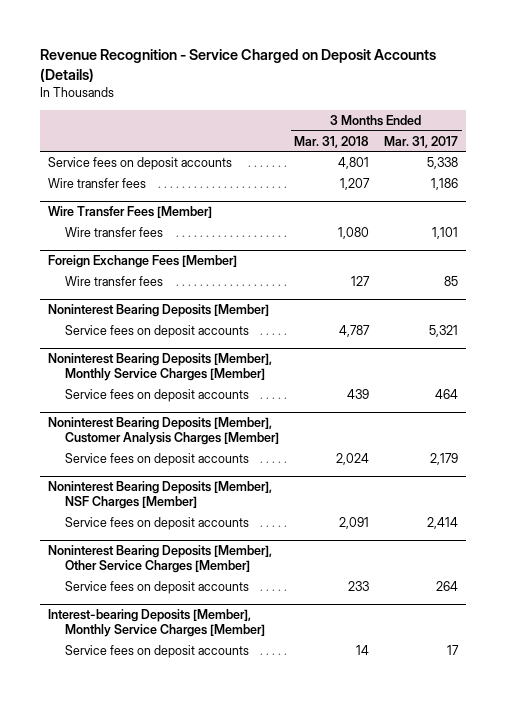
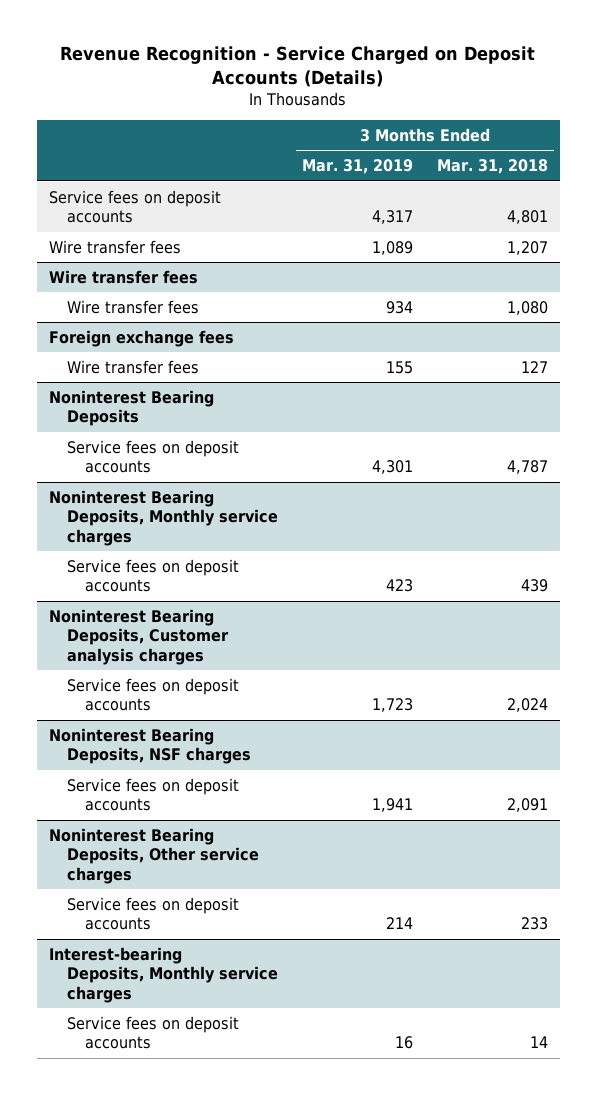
- | 3 Months Ended Mar. 31, 2018 | 3 Months Ended Mar. 31, 2017
+ | 3 Months Ended Mar. 31, 2019 | 3 Months Ended Mar. 31, 2018
- Wire Transfer Fees [Member]
+ Wire transfer fees
- Foreign Exchange Fees [Member]
+ Foreign exchange fees
- Noninterest Bearing Deposits [Member]
+ Noninterest Bearing Deposits
- Noninterest Bearing Deposits [Member], Monthly Service Charges [Member]
+ Noninterest Bearing Deposits, Monthly service charges
- Noninterest Bearing Deposits [Member], Customer Analysis Charges [Member]
+ Noninterest Bearing Deposits, Customer analysis charges
- Noninterest Bearing Deposits [Member], NSF Charges [Member]
+ Noninterest Bearing Deposits, NSF charges
- Noninterest Bearing Deposits [Member], Other Service Charges [Member]
+ Noninterest Bearing Deposits, Other service charges
- Interest-bearing Deposits [Member], Monthly Service Charges [Member]
+ Interest-bearing Deposits, Monthly service charges

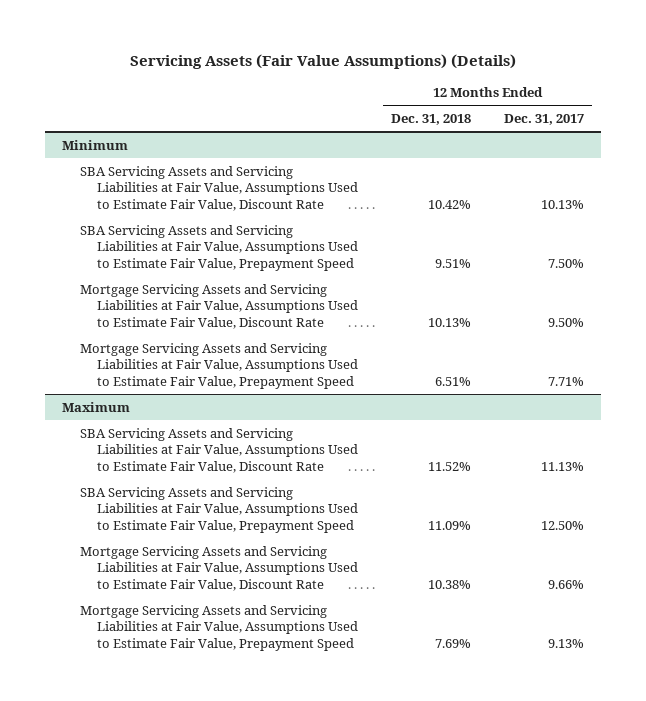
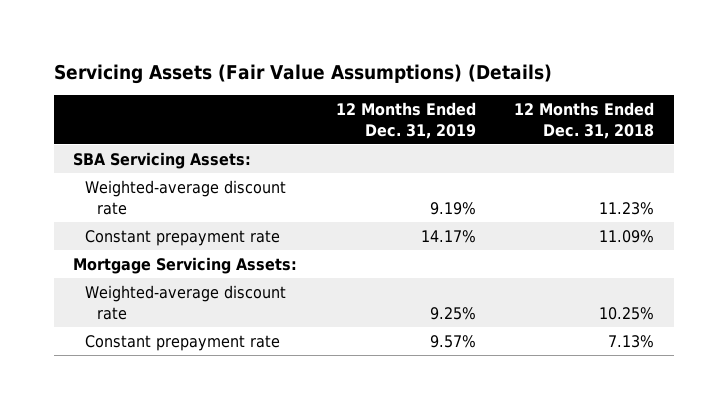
- | 12 Months Ended Dec. 31, 2018 | 12 Months Ended Dec. 31, 2017
+ | 12 Months Ended Dec. 31, 2019 | 12 Months Ended Dec. 31, 2018
- Minimum
- SBA Servicing Assets and Servicing Liabilities at Fair Value, Assumptions Used to Estimate Fair Value, Discount Rate | 10.42% | 10.13%
- SBA Servicing Assets and Servicing Liabilities at Fair Value, Assumptions Used to Estimate Fair Value, Prepayment Speed | 9.51% | 7.50%
- Mortgage Servicing Assets and Servicing Liabilities at Fair Value, Assumptions Used to Estimate Fair Value, Discount Rate | 10.13% | 9.50%
- Mortgage Servicing Assets and Servicing Liabilities at Fair Value, Assumptions Used to Estimate Fair Value, Prepayment Speed | 6.51% | 7.71%
- Maximum
- SBA Servicing Assets and Servicing Liabilities at Fair Value, Assumptions Used to Estimate Fair Value, Discount Rate | 11.52% | 11.13%
- SBA Servicing Assets and Servicing Liabilities at Fair Value, Assumptions Used to Estimate Fair Value, Prepayment Speed | 11.09% | 12.50%
- Mortgage Servicing Assets and Servicing Liabilities at Fair Value, Assumptions Used to Estimate Fair Value, Discount Rate | 10.38% | 9.66%
- Mortgage Servicing Assets and Servicing Liabilities at Fair Value, Assumptions Used to Estimate Fair Value, Prepayment Speed | 7.69% | 9.13%
+ SBA Servicing Assets:
+ Weighted-average discount rate | 9.19% | 11.23%
+ Constant prepayment rate | 14.17% | 11.09%
+ Mortgage Servicing Assets:
+ Weighted-average discount rate | 9.25% | 10.25%
+ Constant prepayment rate | 9.57% | 7.13%

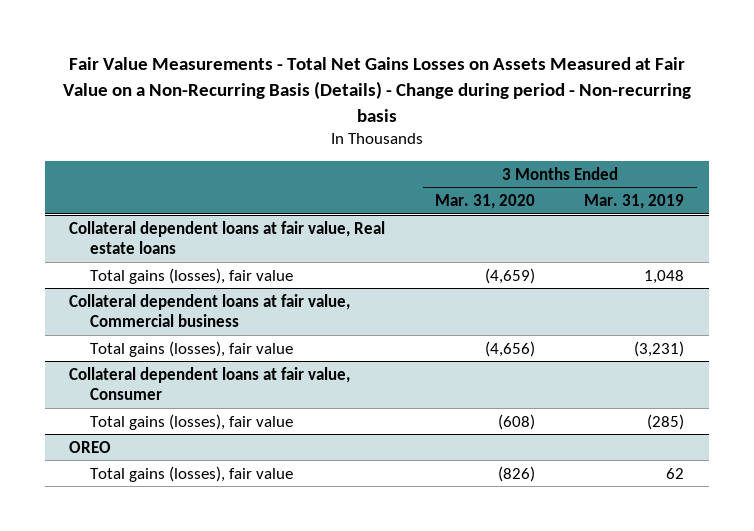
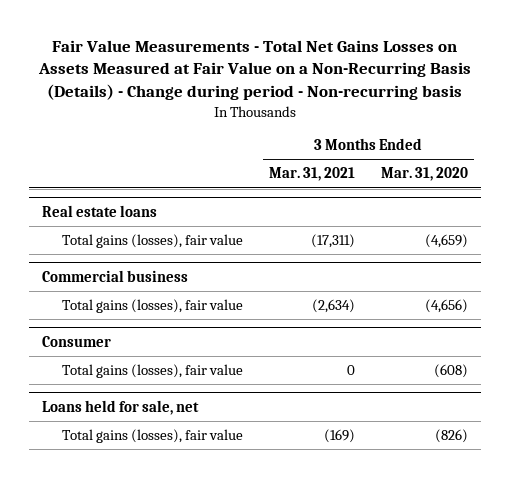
- | 3 Months Ended Mar. 31, 2020 | 3 Months Ended Mar. 31, 2019
+ | 3 Months Ended Mar. 31, 2021 | 3 Months Ended Mar. 31, 2020
- Collateral dependent loans at fair value, Real estate loans
+ Real estate loans
- Collateral dependent loans at fair value, Commercial business
+ Commercial business
- Collateral dependent loans at fair value, Consumer
+ Consumer
- OREO
+ Loans held for sale, net

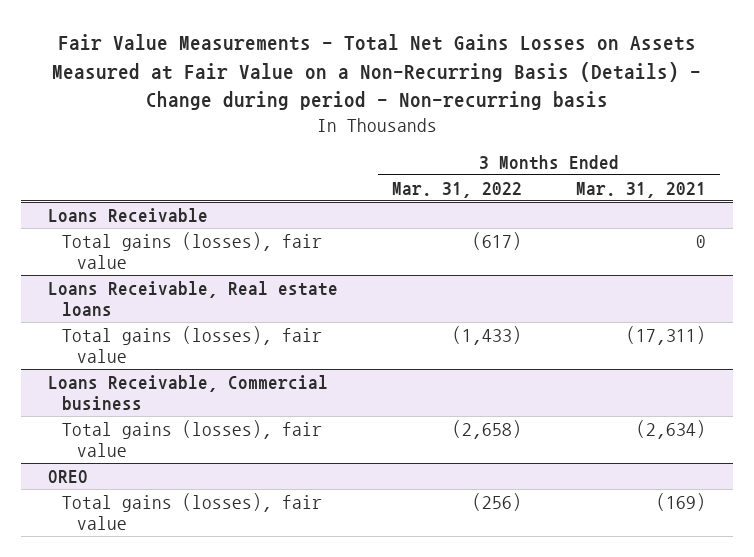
- | 3 Months Ended Mar. 31, 2021 | 3 Months Ended Mar. 31, 2020
+ | 3 Months Ended Mar. 31, 2022 | 3 Months Ended Mar. 31, 2021
- Real estate loans
+ Loans Receivable
+ Total gains (losses), fair value | (617) | 0
+ Loans Receivable, Real estate loans
- Commercial business
+ Loans Receivable, Commercial business
- Consumer
- Total gains (losses), fair value | 0 | (608)
- Loans held for sale, net
+ OREO

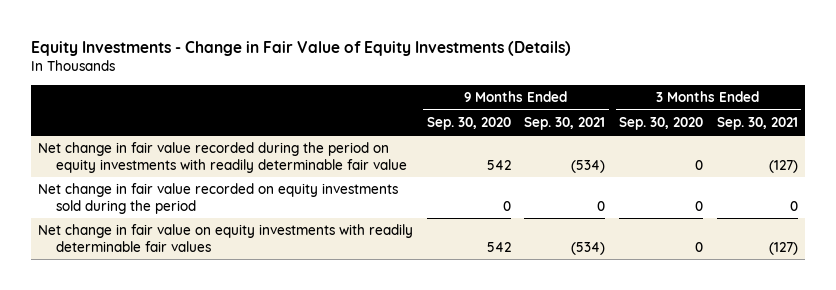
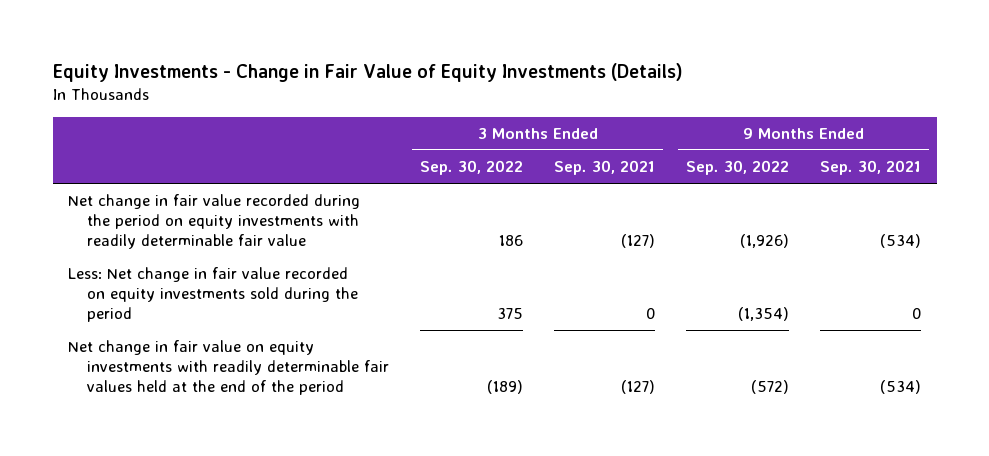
- | 9 Months Ended Sep. 30, 2020 | 9 Months Ended Sep. 30, 2021 | 3 Months Ended Sep. 30, 2020 | 3 Months Ended Sep. 30, 2021
+ | 3 Months Ended Sep. 30, 2022 | 3 Months Ended Sep. 30, 2021 | 9 Months Ended Sep. 30, 2022 | 9 Months Ended Sep. 30, 2021
- Net change in fair value recorded on equity investments sold during the period | 0 | 0 | 0 | 0
- Net change in fair value on equity investments with readily determinable fair values | 542 | (534) | 0 | (127)
+ Less: Net change in fair value recorded on equity investments sold during the period | 375 | 0 | (1,354) | 0
+ Net change in fair value on equity investments with readily determinable fair values held at the end of the period | (189) | (127) | (572) | (534)

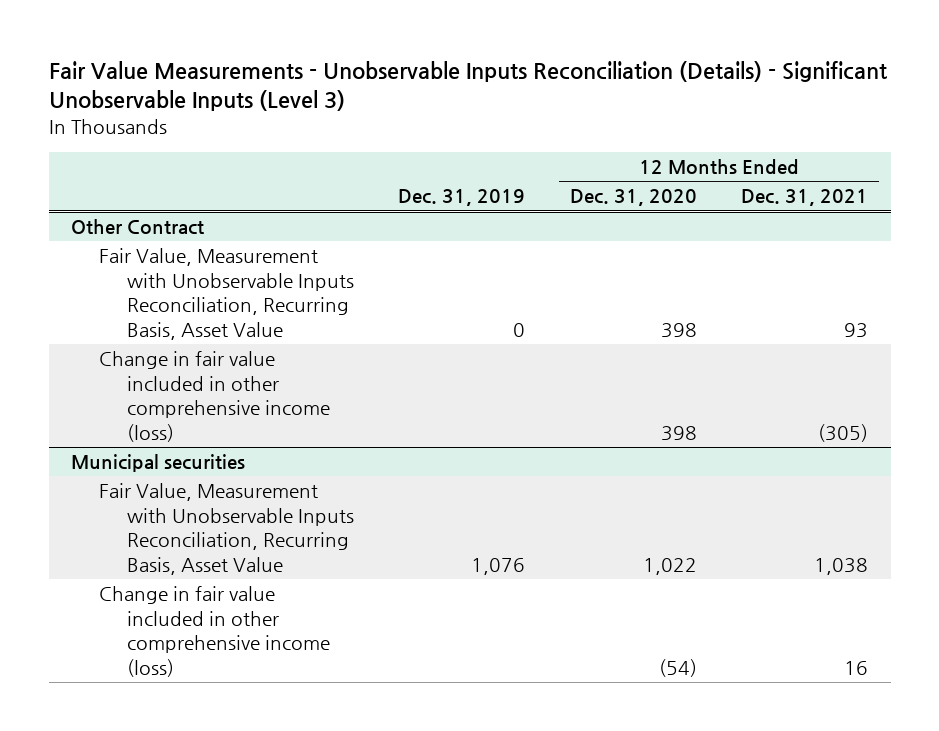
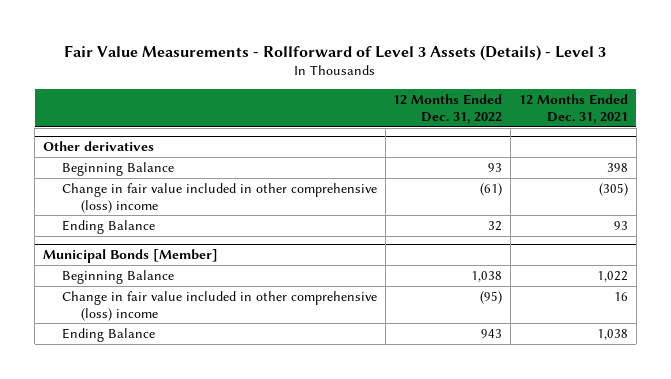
- Fair Value Measurements - Unobservable Inputs Reconciliation (Details) - Significant Unobservable Inputs (Level 3)
+ Fair Value Measurements - Rollforward of Level 3 Assets (Details) - Level 3
- | Dec. 31, 2019 | 12 Months Ended Dec. 31, 2020 | 12 Months Ended Dec. 31, 2021
+ | 12 Months Ended Dec. 31, 2022 | 12 Months Ended Dec. 31, 2021
- Other Contract
- Fair Value, Measurement with Unobservable Inputs Reconciliation, Recurring Basis, Asset Value | 0 | 398 | 93
- Change in fair value included in other comprehensive income (loss) | | 398 | (305)
- Municipal securities
- Fair Value, Measurement with Unobservable Inputs Reconciliation, Recurring Basis, Asset Value | 1,076 | 1,022 | 1,038
- Change in fair value included in other comprehensive income (loss) | | (54) | 16
+ Other derivatives
+ Beginning Balance | 93 | 398
+ Change in fair value included in other comprehensive (loss) income | (61) | (305)
+ Ending Balance | 32 | 93
+ Municipal Bonds [Member]
+ Beginning Balance | 1,038 | 1,022
+ Change in fair value included in other comprehensive (loss) income | (95) | 16
+ Ending Balance | 943 | 1,038

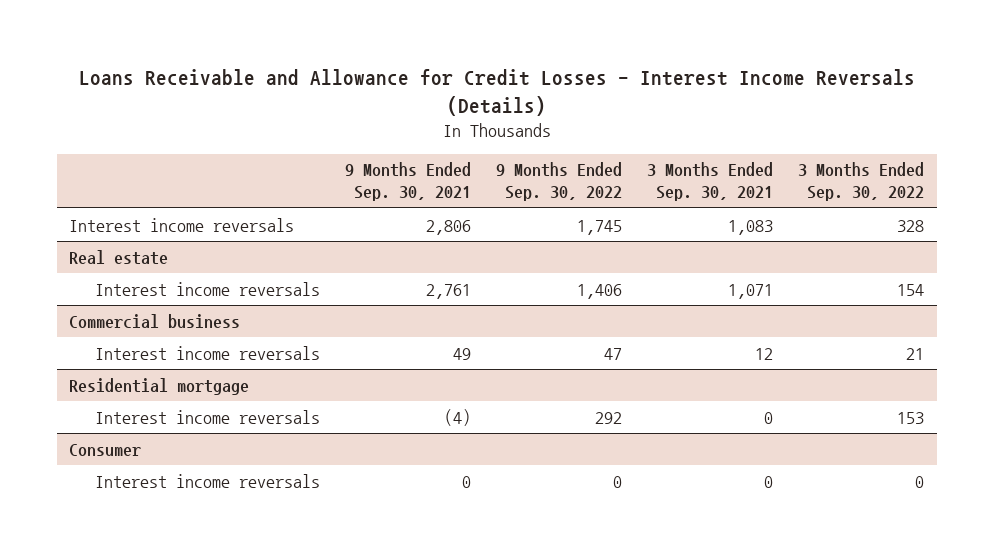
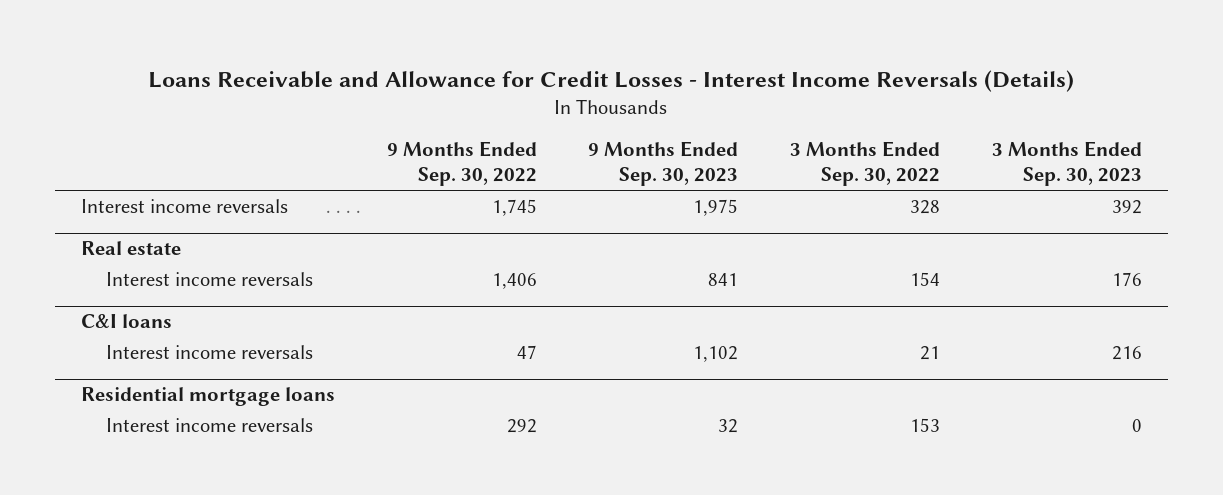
- | 9 Months Ended Sep. 30, 2021 | 9 Months Ended Sep. 30, 2022 | 3 Months Ended Sep. 30, 2021 | 3 Months Ended Sep. 30, 2022
+ | 9 Months Ended Sep. 30, 2022 | 9 Months Ended Sep. 30, 2023 | 3 Months Ended Sep. 30, 2022 | 3 Months Ended Sep. 30, 2023
- Commercial business
+ C&I loans
- Residential mortgage
+ Residential mortgage loans
- Consumer
- Interest income reversals | 0 | 0 | 0 | 0

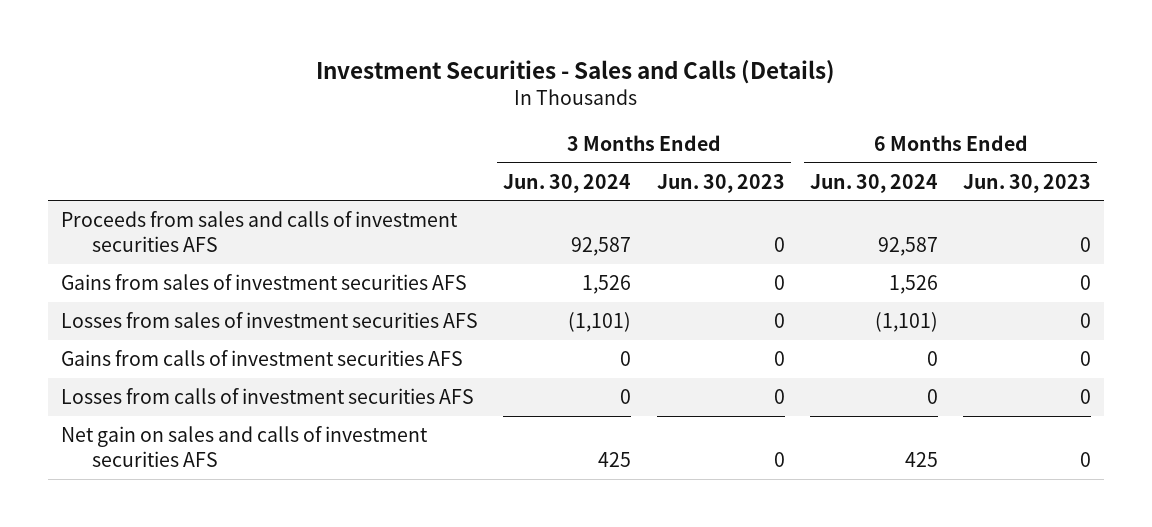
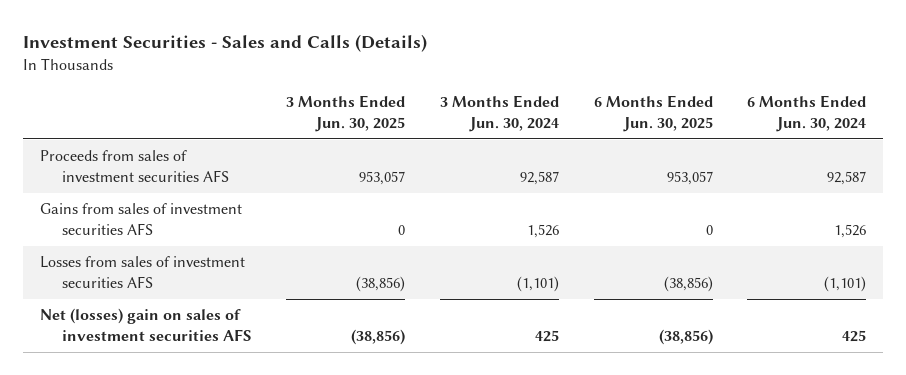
- | 3 Months Ended Jun. 30, 2024 | 3 Months Ended Jun. 30, 2023 | 6 Months Ended Jun. 30, 2024 | 6 Months Ended Jun. 30, 2023
+ | 3 Months Ended Jun. 30, 2025 | 3 Months Ended Jun. 30, 2024 | 6 Months Ended Jun. 30, 2025 | 6 Months Ended Jun. 30, 2024
- Proceeds from sales and calls of investment securities AFS | 92,587 | 0 | 92,587 | 0
+ Proceeds from sales of investment securities AFS | 953,057 | 92,587 | 953,057 | 92,587
- Gains from calls of investment securities AFS | 0 | 0 | 0 | 0
- Losses from calls of investment securities AFS | 0 | 0 | 0 | 0
- Net gain on sales and calls of investment securities AFS | 425 | 0 | 425 | 0
+ Net (losses) gain on sales of investment securities AFS | (38,856) | 425 | (38,856) | 425

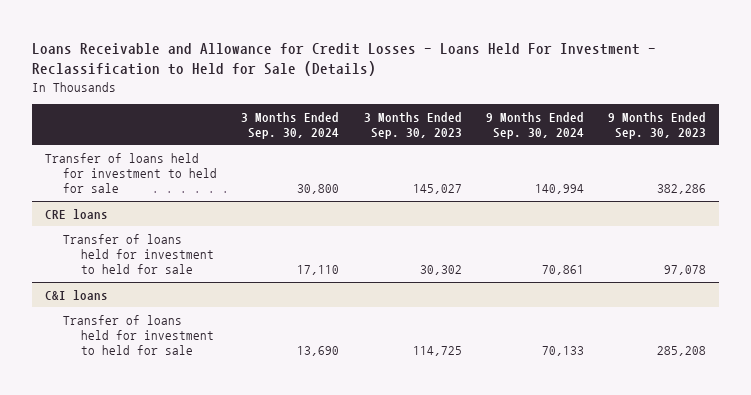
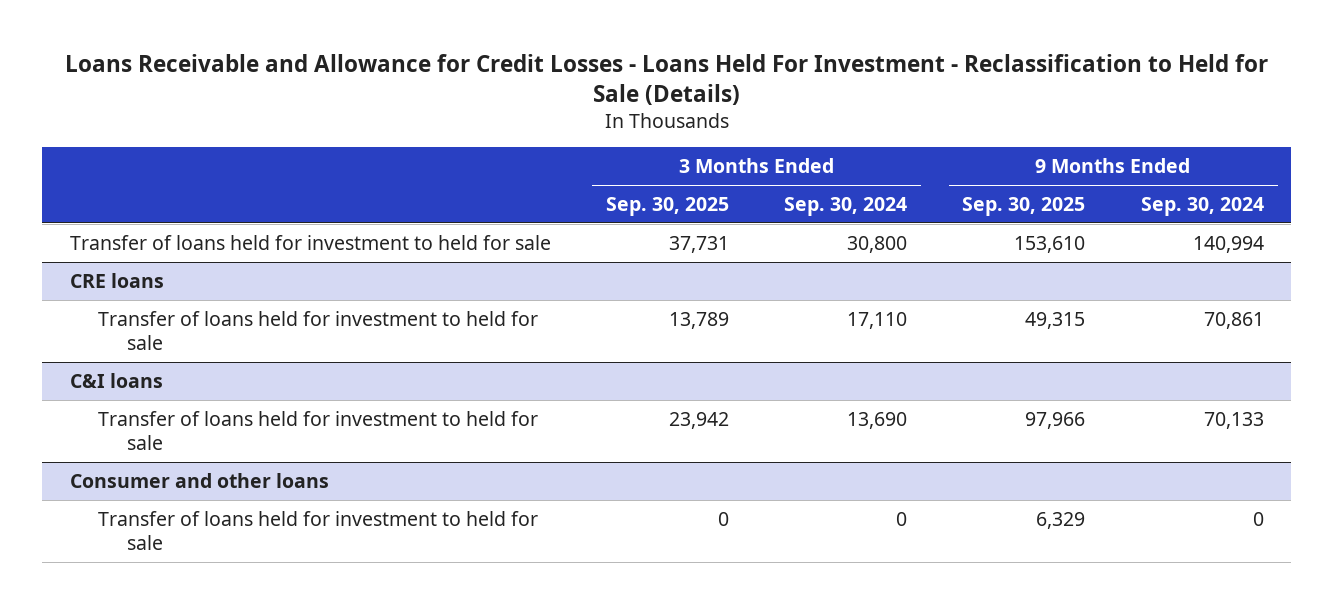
- | 3 Months Ended Sep. 30, 2024 | 3 Months Ended Sep. 30, 2023 | 9 Months Ended Sep. 30, 2024 | 9 Months Ended Sep. 30, 2023
+ | 3 Months Ended Sep. 30, 2025 | 3 Months Ended Sep. 30, 2024 | 9 Months Ended Sep. 30, 2025 | 9 Months Ended Sep. 30, 2024
+ Consumer and other loans
+ Transfer of loans held for investment to held for sale | 0 | 0 | 6,329 | 0

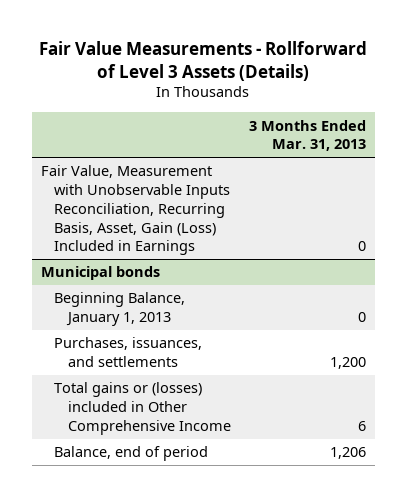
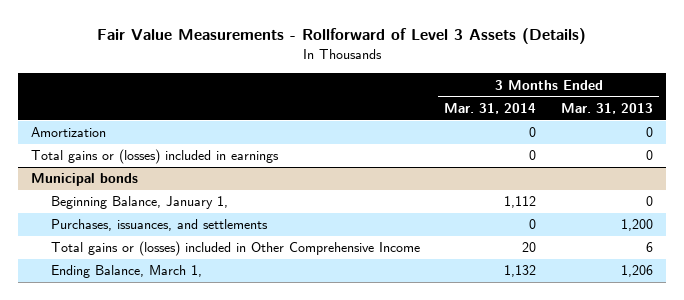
- | 3 Months Ended Mar. 31, 2013
+ | 3 Months Ended Mar. 31, 2014 | 3 Months Ended Mar. 31, 2013
- Fair Value, Measurement with Unobservable Inputs Reconciliation, Recurring Basis, Asset, Gain (Loss) Included in Earnings | 0
+ Amortization | 0 | 0
+ Total gains or (losses) included in earnings | 0 | 0
@ Municipal bonds
- Beginning Balance, January 1, 2013 | 0
+ Beginning Balance, January 1, | 1,112 | 0
- Balance, end of period | 1,206
+ Ending Balance, March 1, | 1,132 | 1,206

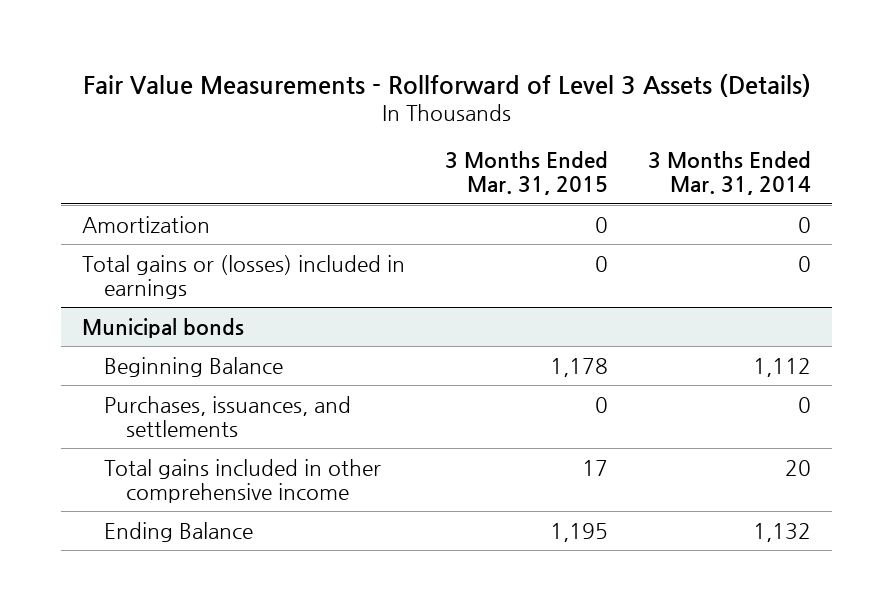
- | 3 Months Ended Mar. 31, 2014 | 3 Months Ended Mar. 31, 2013
+ | 3 Months Ended Mar. 31, 2015 | 3 Months Ended Mar. 31, 2014
@ Municipal bonds
- Beginning Balance, January 1, | 1,112 | 0
+ Beginning Balance | 1,178 | 1,112
- Total gains or (losses) included in Other Comprehensive Income | 20 | 6
- Ending Balance, March 1, | 1,132 | 1,206
+ Total gains included in other comprehensive income | 17 | 20
+ Ending Balance | 1,195 | 1,132

